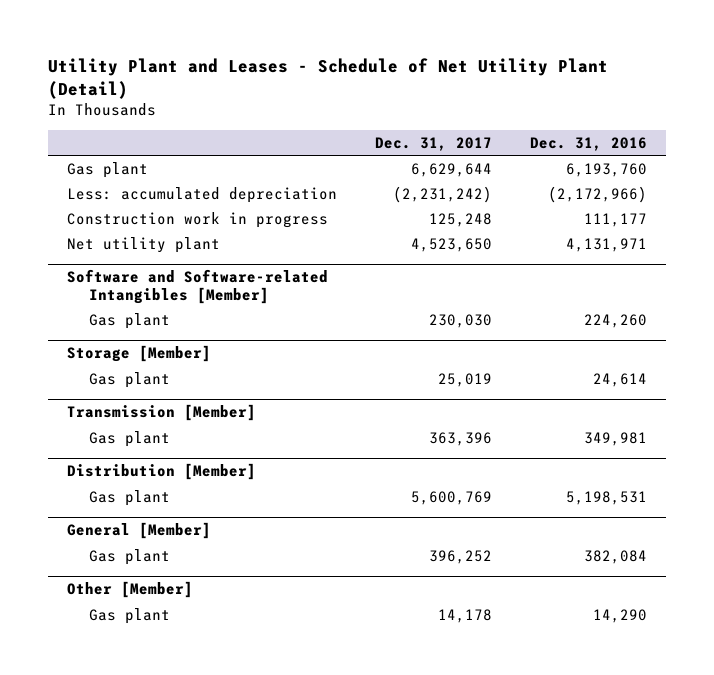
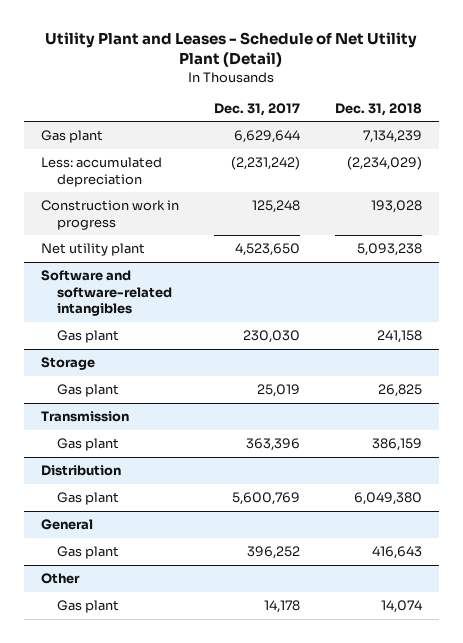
- | Dec. 31, 2017 | Dec. 31, 2016
+ | Dec. 31, 2017 | Dec. 31, 2018
- Software and Software-related Intangibles [Member]
+ Software and software-related intangibles
- Storage [Member]
+ Storage
- Transmission [Member]
+ Transmission
- Distribution [Member]
+ Distribution
- General [Member]
+ General
- Other [Member]
+ Other

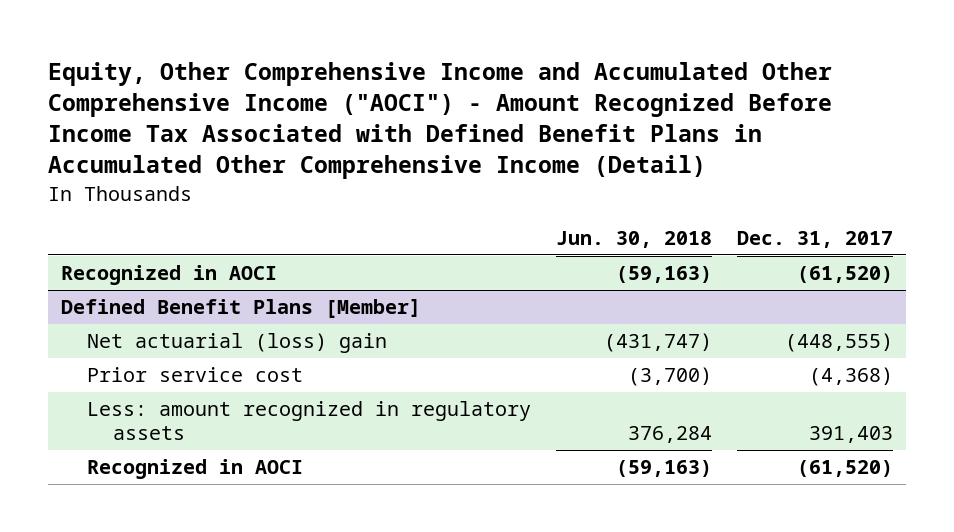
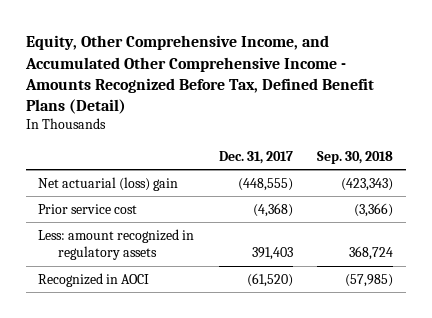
- Equity, Other Comprehensive Income and Accumulated Other Comprehensive Income ("AOCI") - Amount Recognized Before Income Tax Associated with Defined Benefit Plans in Accumulated Other Comprehensive Income (Detail)
+ Equity, Other Comprehensive Income, and Accumulated Other Comprehensive Income - Amounts Recognized Before Tax, Defined Benefit Plans (Detail)
- | Jun. 30, 2018 | Dec. 31, 2017
+ | Dec. 31, 2017 | Sep. 30, 2018
- Recognized in AOCI | (59,163) | (61,520)
- Defined Benefit Plans [Member]

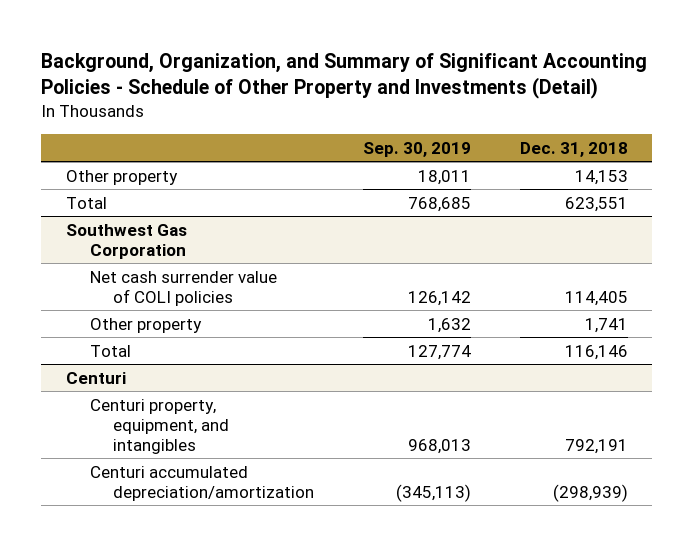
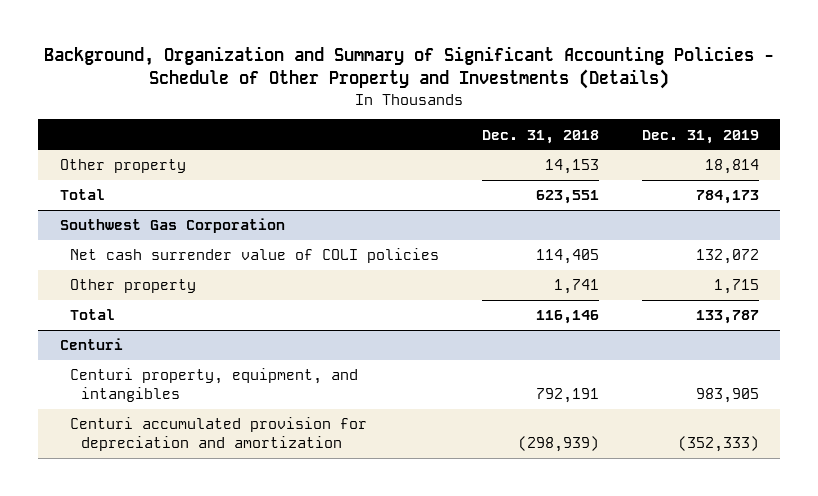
- Background, Organization, and Summary of Significant Accounting Policies - Schedule of Other Property and Investments (Detail)
+ Background, Organization and Summary of Significant Accounting Policies - Schedule of Other Property and Investments (Details)
- | Sep. 30, 2019 | Dec. 31, 2018
+ | Dec. 31, 2018 | Dec. 31, 2019
@ Centuri
- Centuri accumulated depreciation/amortization | (345,113) | (298,939)
+ Centuri accumulated provision for depreciation and amortization | (298,939) | (352,333)

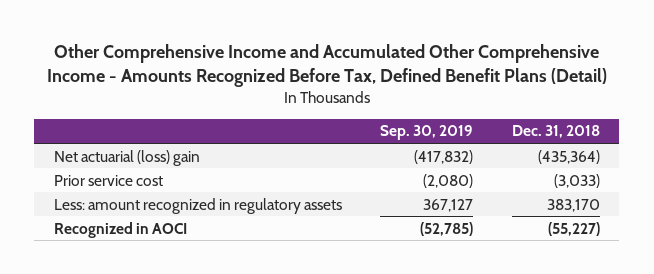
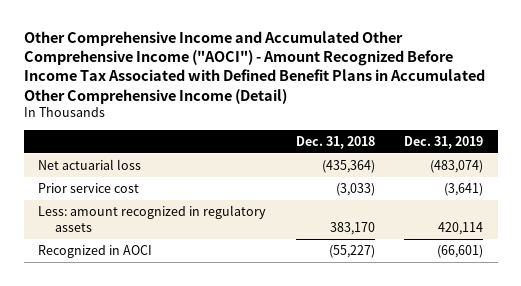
- Other Comprehensive Income and Accumulated Other Comprehensive Income - Amounts Recognized Before Tax, Defined Benefit Plans (Detail)
+ Other Comprehensive Income and Accumulated Other Comprehensive Income ("AOCI") - Amount Recognized Before Income Tax Associated with Defined Benefit Plans in Accumulated Other Comprehensive Income (Detail)
- | Sep. 30, 2019 | Dec. 31, 2018
+ | Dec. 31, 2018 | Dec. 31, 2019
- Net actuarial (loss) gain | (417,832) | (435,364)
+ Net actuarial loss | (435,364) | (483,074)

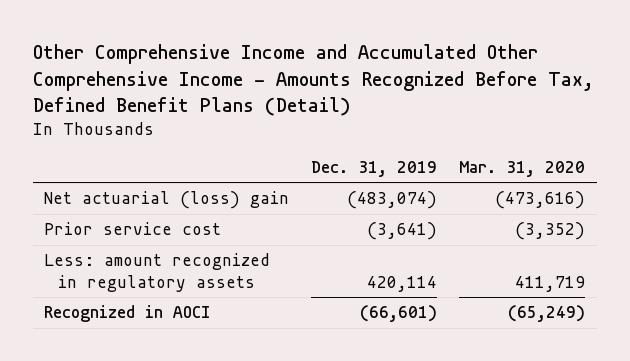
- Other Comprehensive Income and Accumulated Other Comprehensive Income ("AOCI") - Amount Recognized Before Income Tax Associated with Defined Benefit Plans in Accumulated Other Comprehensive Income (Detail)
+ Other Comprehensive Income and Accumulated Other Comprehensive Income - Amounts Recognized Before Tax, Defined Benefit Plans (Detail)
- | Dec. 31, 2018 | Dec. 31, 2019
+ | Dec. 31, 2019 | Mar. 31, 2020
- Net actuarial loss | (435,364) | (483,074)
+ Net actuarial (loss) gain | (483,074) | (473,616)

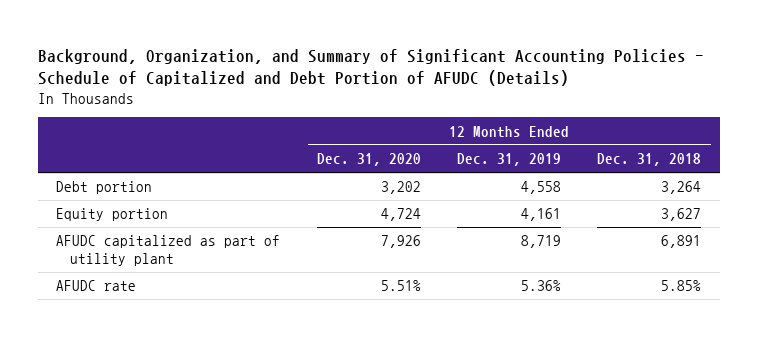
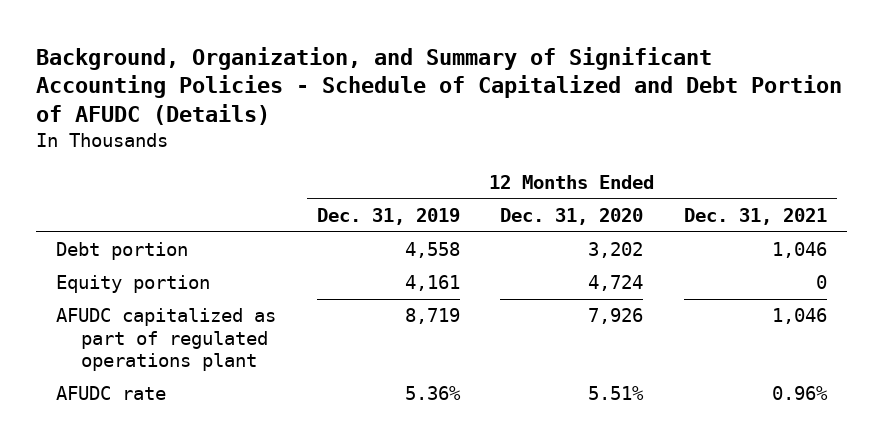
- | 12 Months Ended Dec. 31, 2020 | 12 Months Ended Dec. 31, 2019 | 12 Months Ended Dec. 31, 2018
+ | 12 Months Ended Dec. 31, 2019 | 12 Months Ended Dec. 31, 2020 | 12 Months Ended Dec. 31, 2021
- AFUDC capitalized as part of utility plant | 7,926 | 8,719 | 6,891
+ AFUDC capitalized as part of regulated operations plant | 8,719 | 7,926 | 1,046

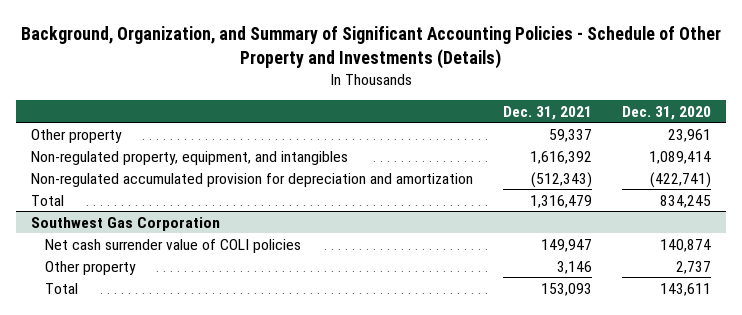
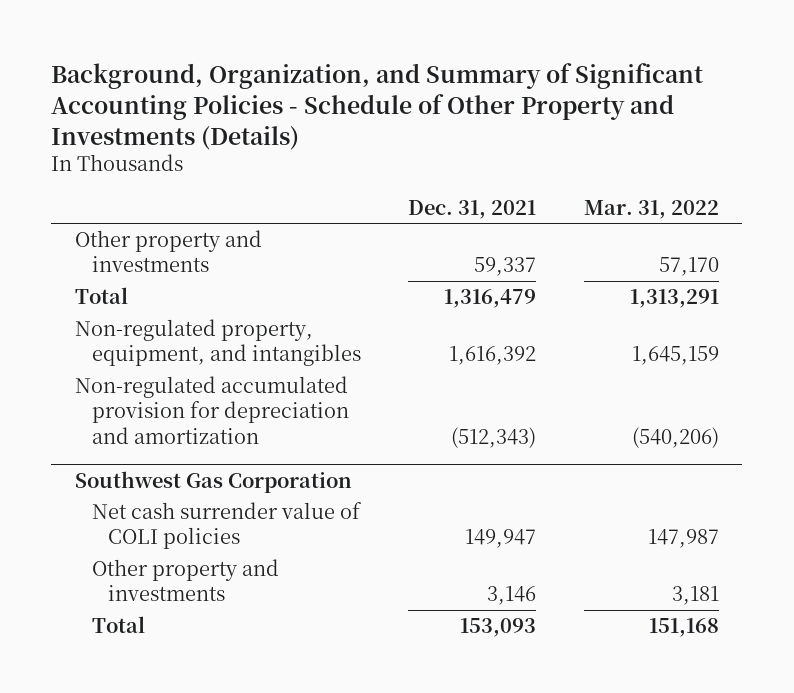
- | Dec. 31, 2021 | Dec. 31, 2020
+ | Dec. 31, 2021 | Mar. 31, 2022
- Other property | 59,337 | 23,961
+ Other property and investments | 59,337 | 57,170
moved up: Total | 1,316,479 | 1,313,291
@ Southwest Gas Corporation
- Other property | 3,146 | 2,737
+ Other property and investments | 3,146 | 3,181

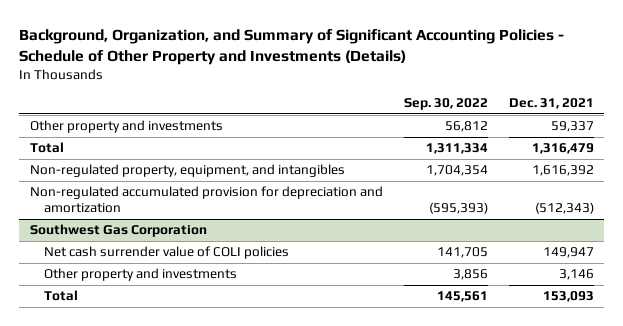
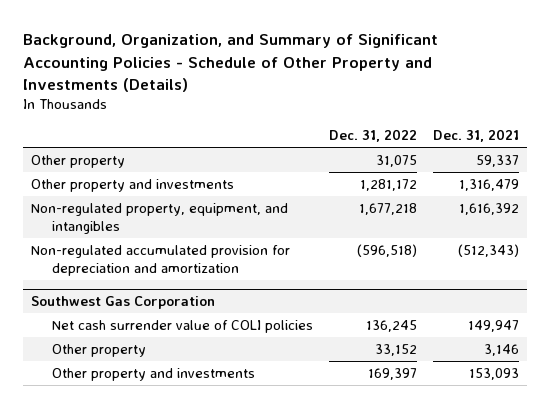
- | Sep. 30, 2022 | Dec. 31, 2021
+ | Dec. 31, 2022 | Dec. 31, 2021
- Other property and investments | 56,812 | 59,337
- Total | 1,311,334 | 1,316,479
+ Other property | 31,075 | 59,337
+ Other property and investments | 1,281,172 | 1,316,479
@ Southwest Gas Corporation
- Other property and investments | 3,856 | 3,146
- Total | 145,561 | 153,093
+ Other property | 33,152 | 3,146
+ Other property and investments | 169,397 | 153,093

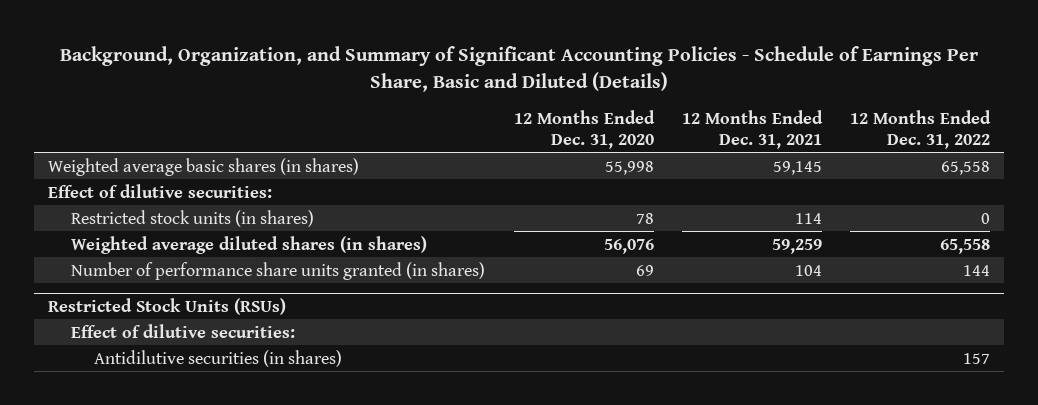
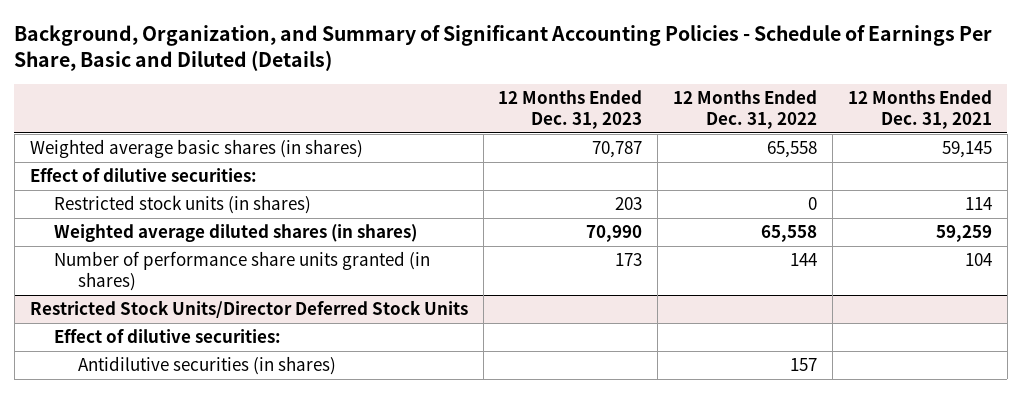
- | 12 Months Ended Dec. 31, 2020 | 12 Months Ended Dec. 31, 2021 | 12 Months Ended Dec. 31, 2022
+ | 12 Months Ended Dec. 31, 2023 | 12 Months Ended Dec. 31, 2022 | 12 Months Ended Dec. 31, 2021
- Restricted Stock Units (RSUs)
+ Restricted Stock Units/Director Deferred Stock Units

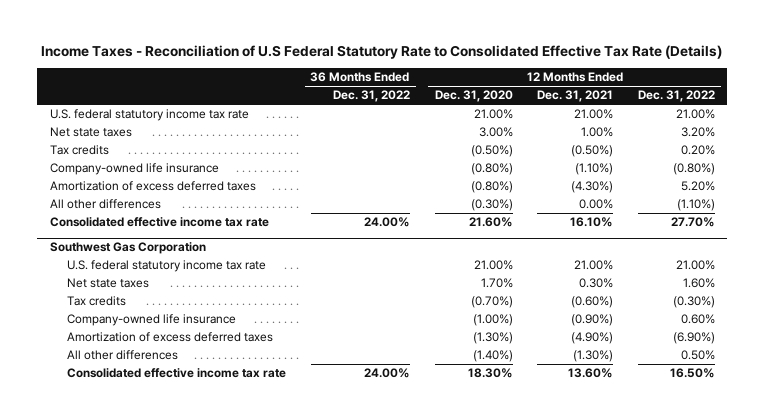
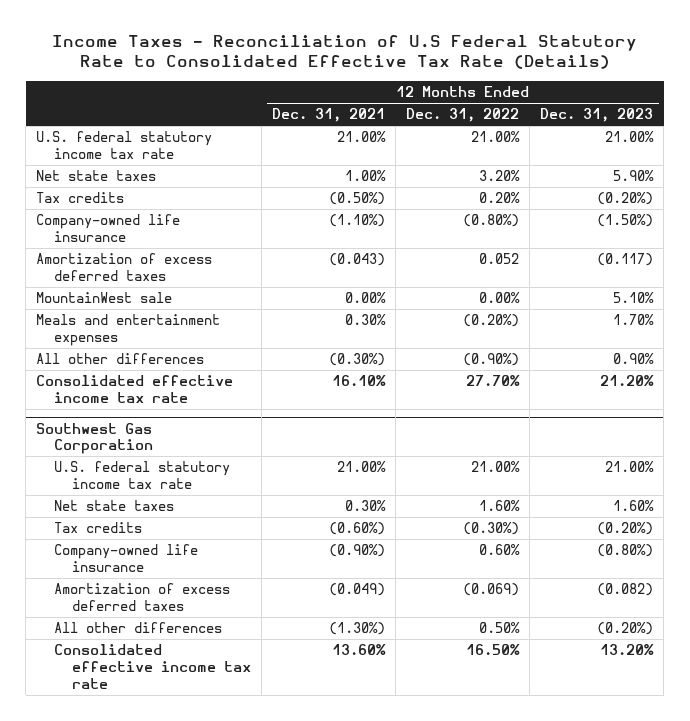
- | 36 Months Ended Dec. 31, 2022 | 12 Months Ended Dec. 31, 2020 | 12 Months Ended Dec. 31, 2021 | 12 Months Ended Dec. 31, 2022
+ | 12 Months Ended Dec. 31, 2021 | 12 Months Ended Dec. 31, 2022 | 12 Months Ended Dec. 31, 2023
- Amortization of excess deferred taxes | | (0.80%) | (4.30%) | 5.20%
- All other differences | | (0.30%) | 0.00% | (1.10%)
+ Amortization of excess deferred taxes | (0.043) | 0.052 | (0.117)
+ MountainWest sale | 0.00% | 0.00% | 5.10%
+ Meals and entertainment expenses | 0.30% | (0.20%) | 1.70%
+ All other differences | (0.30%) | (0.90%) | 0.90%
@ Southwest Gas Corporation
- Amortization of excess deferred taxes | | (1.30%) | (4.90%) | (6.90%)
+ Amortization of excess deferred taxes | (0.049) | (0.069) | (0.082)

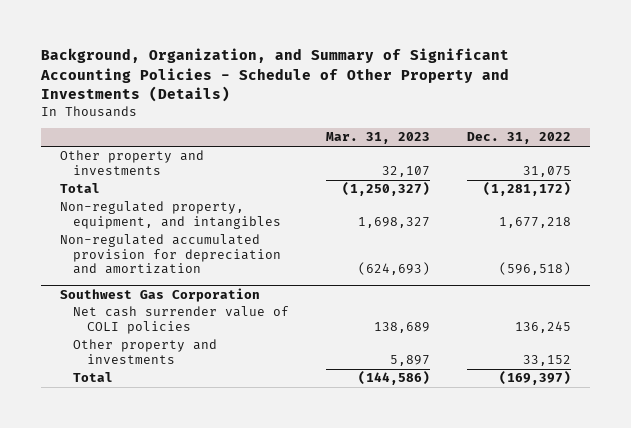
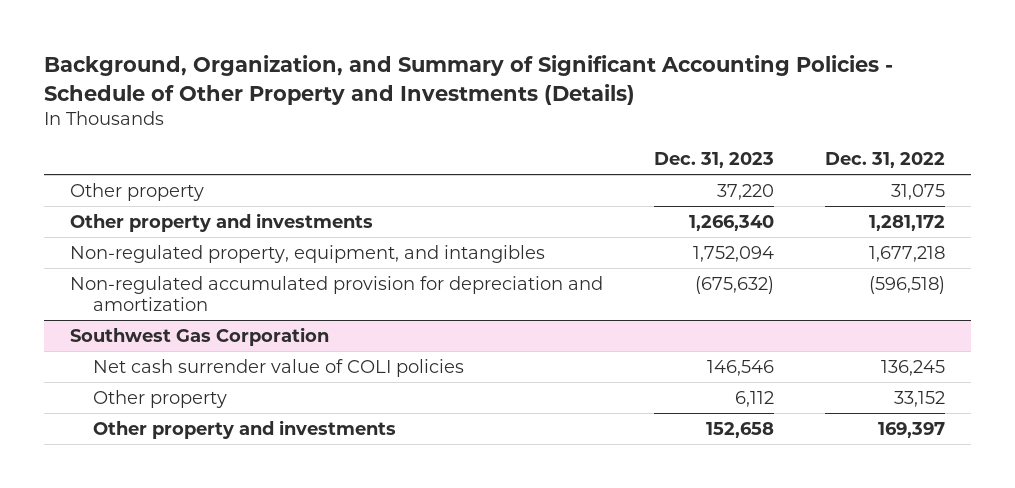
- | Mar. 31, 2023 | Dec. 31, 2022
+ | Dec. 31, 2023 | Dec. 31, 2022
- Other property and investments | 32,107 | 31,075
- Total | (1,250,327) | (1,281,172)
+ Other property | 37,220 | 31,075
+ Other property and investments | 1,266,340 | 1,281,172
@ Southwest Gas Corporation
- Other property and investments | 5,897 | 33,152
- Total | (144,586) | (169,397)
+ Other property | 6,112 | 33,152
+ Other property and investments | 152,658 | 169,397

